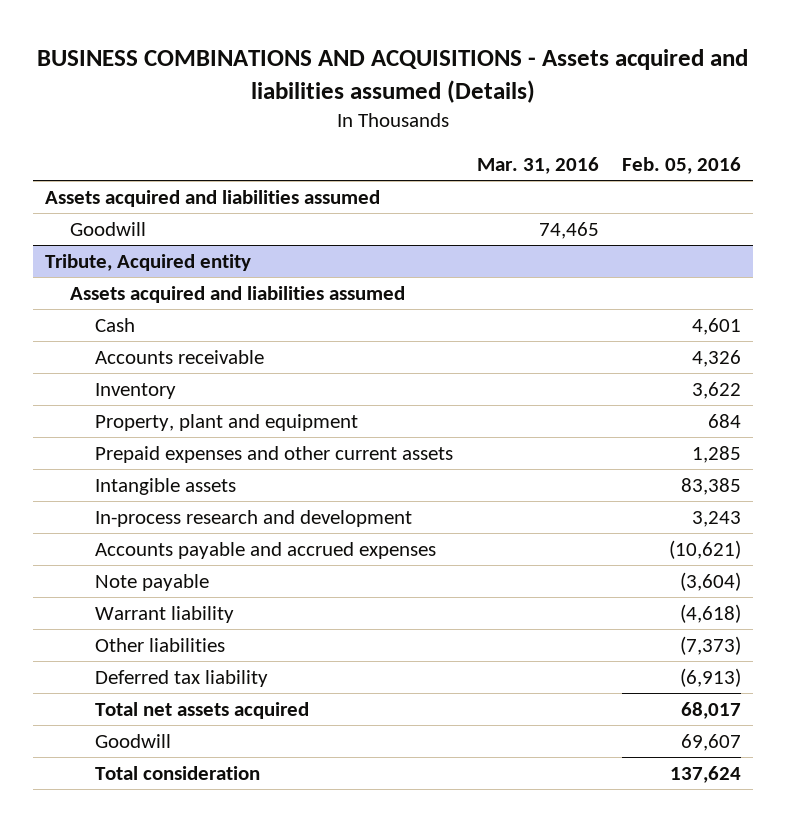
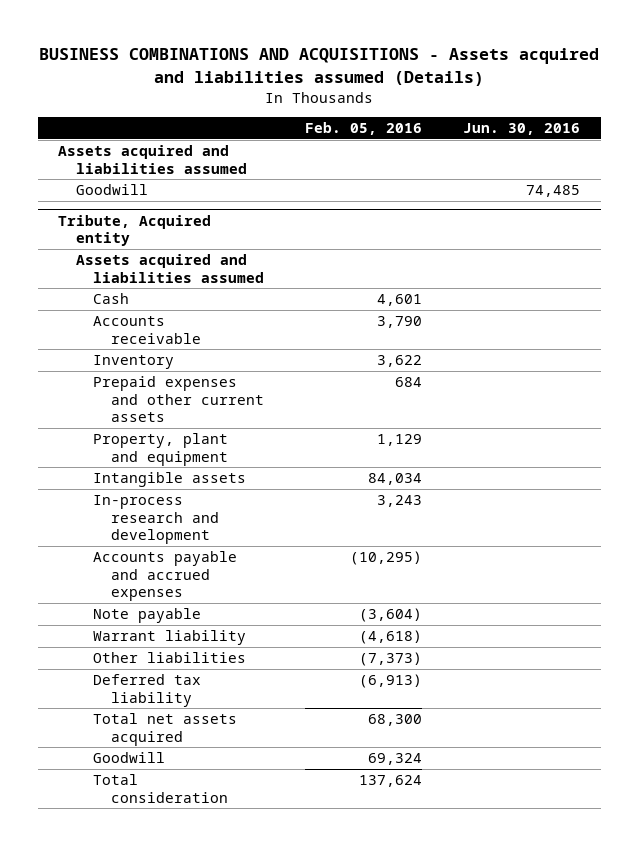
- | Mar. 31, 2016 | Feb. 05, 2016
+ | Feb. 05, 2016 | Jun. 30, 2016
@ Tribute, Acquired entity
- Accounts receivable | | 4,326
+ Accounts receivable | 3,790 |
- Property, plant and equipment | | 684
- Prepaid expenses and other current assets | | 1,285
- Intangible assets | | 83,385
+ Prepaid expenses and other current assets | 684 |
+ Property, plant and equipment | 1,129 |
+ Intangible assets | 84,034 |
- Accounts payable and accrued expenses | | (10,621)
+ Accounts payable and accrued expenses | (10,295) |
- Total net assets acquired | | 68,017
- Goodwill | | 69,607
+ Total net assets acquired | 68,300 |
+ Goodwill | 69,324 |

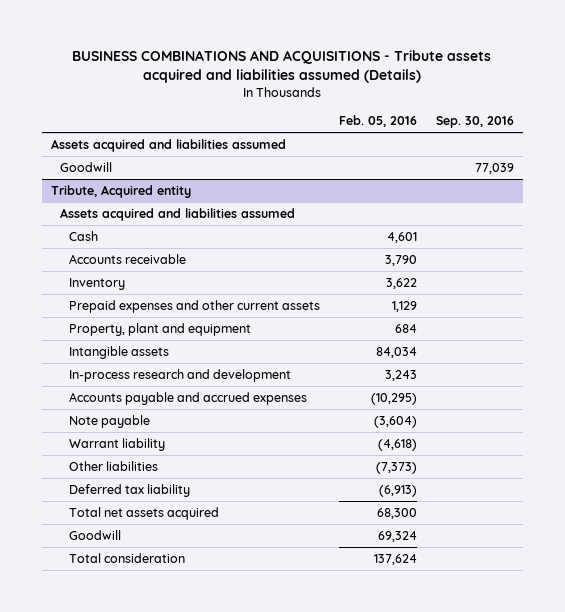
- BUSINESS COMBINATIONS AND ACQUISITIONS - Assets acquired and liabilities assumed (Details)
+ BUSINESS COMBINATIONS AND ACQUISITIONS - Tribute assets acquired and liabilities assumed (Details)
- | Feb. 05, 2016 | Jun. 30, 2016
+ | Feb. 05, 2016 | Sep. 30, 2016
@ Tribute, Acquired entity
- Prepaid expenses and other current assets | 684 |
- Property, plant and equipment | 1,129 |
+ Prepaid expenses and other current assets | 1,129 |
+ Property, plant and equipment | 684 |

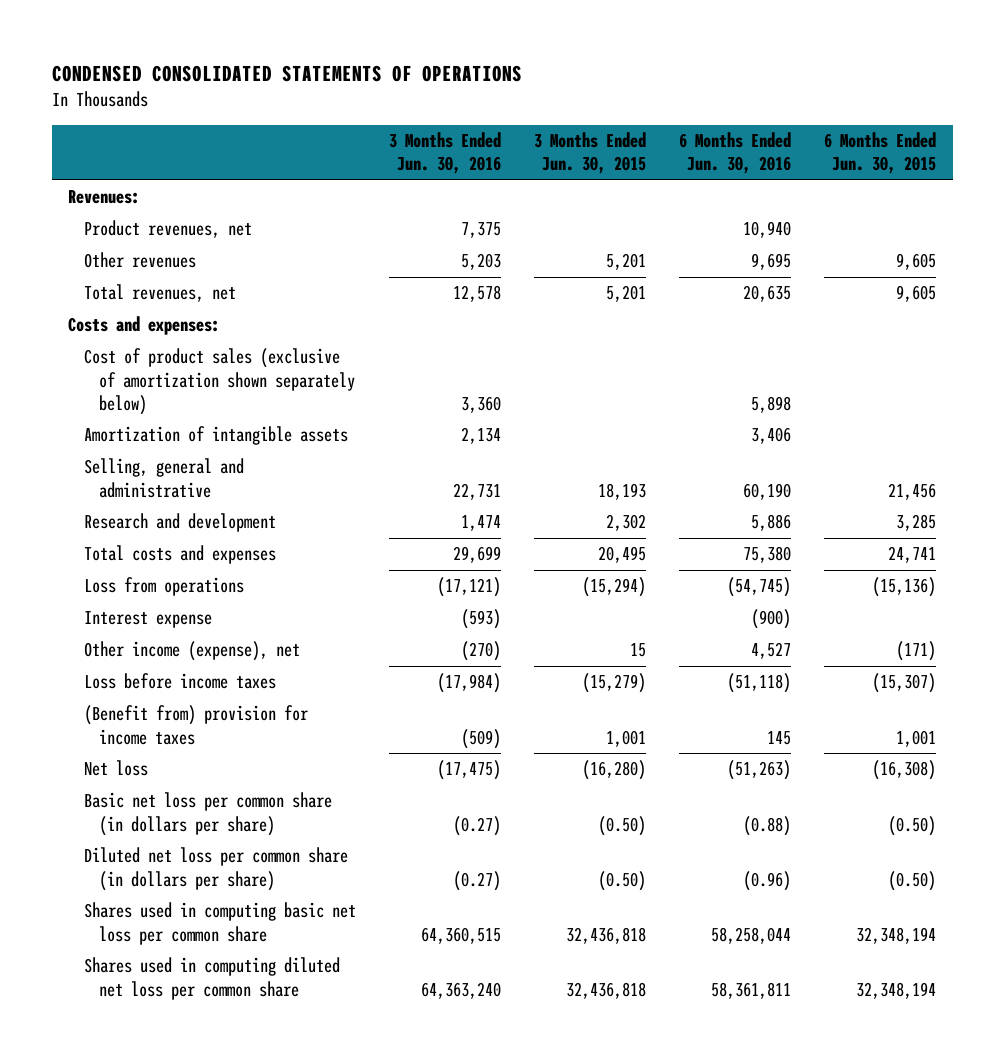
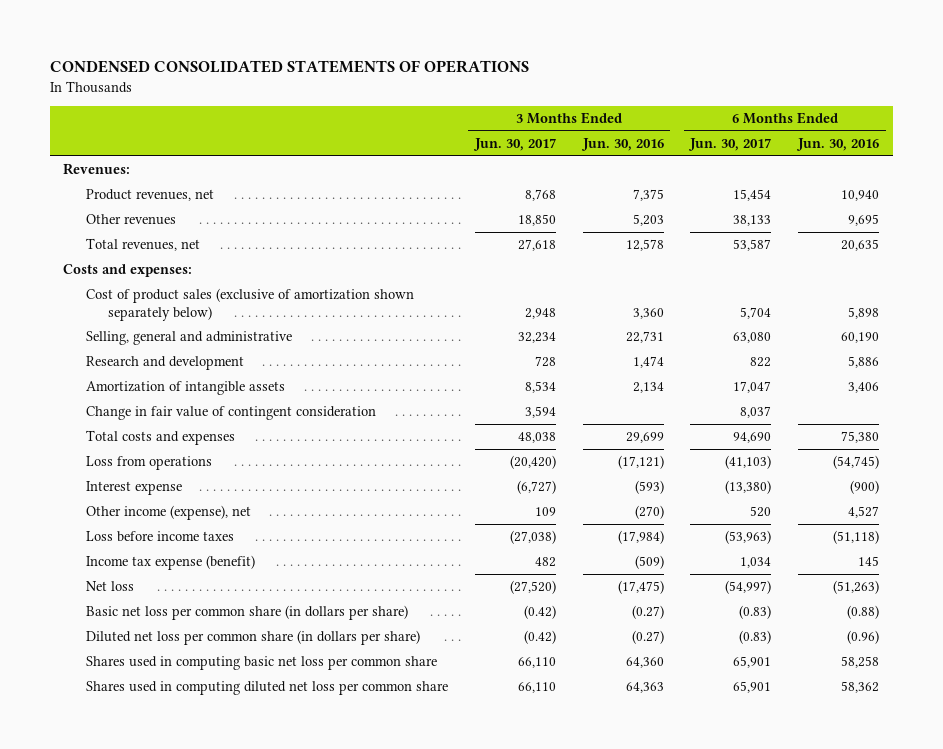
- | 3 Months Ended Jun. 30, 2016 | 3 Months Ended Jun. 30, 2015 | 6 Months Ended Jun. 30, 2016 | 6 Months Ended Jun. 30, 2015
+ | 3 Months Ended Jun. 30, 2017 | 3 Months Ended Jun. 30, 2016 | 6 Months Ended Jun. 30, 2017 | 6 Months Ended Jun. 30, 2016
moved down: Amortization of intangible assets | 8,534 | 2,134 | 17,047 | 3,406
+ Change in fair value of contingent consideration | 3,594 | | 8,037 |
- (Benefit from) provision for income taxes | (509) | 1,001 | 145 | 1,001
+ Income tax expense (benefit) | 482 | (509) | 1,034 | 145
- Shares used in computing basic net loss per common share | 64,360,515 | 32,436,818 | 58,258,044 | 32,348,194
- Shares used in computing diluted net loss per common share | 64,363,240 | 32,436,818 | 58,361,811 | 32,348,194
+ Shares used in computing basic net loss per common share | 66,110 | 64,360 | 65,901 | 58,258
+ Shares used in computing diluted net loss per common share | 66,110 | 64,363 | 65,901 | 58,362

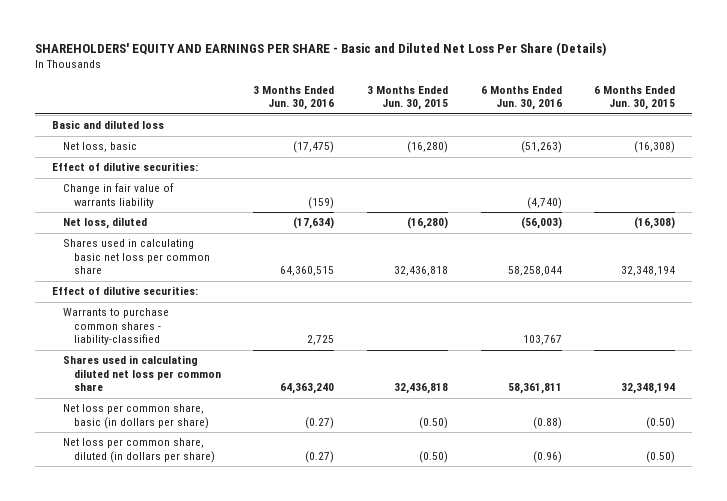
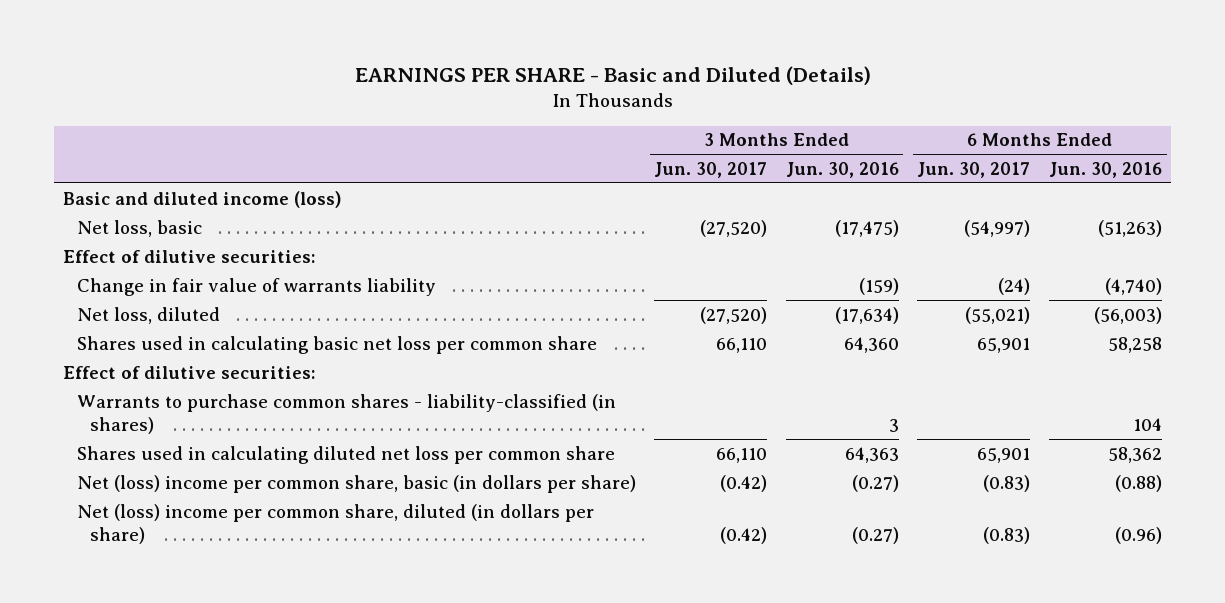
- SHAREHOLDERS' EQUITY AND EARNINGS PER SHARE - Basic and Diluted Net Loss Per Share (Details)
+ EARNINGS PER SHARE - Basic and Diluted (Details)
- | 3 Months Ended Jun. 30, 2016 | 3 Months Ended Jun. 30, 2015 | 6 Months Ended Jun. 30, 2016 | 6 Months Ended Jun. 30, 2015
+ | 3 Months Ended Jun. 30, 2017 | 3 Months Ended Jun. 30, 2016 | 6 Months Ended Jun. 30, 2017 | 6 Months Ended Jun. 30, 2016
- Basic and diluted loss
+ Basic and diluted income (loss)
- Shares used in calculating basic net loss per common share | 64,360,515 | 32,436,818 | 58,258,044 | 32,348,194
+ Shares used in calculating basic net loss per common share | 66,110 | 64,360 | 65,901 | 58,258
- Warrants to purchase common shares - liability-classified | 2,725 | | 103,767 |
- Shares used in calculating diluted net loss per common share | 64,363,240 | 32,436,818 | 58,361,811 | 32,348,194
- Net loss per common share, basic (in dollars per share) | (0.27) | (0.50) | (0.88) | (0.50)
- Net loss per common share, diluted (in dollars per share) | (0.27) | (0.50) | (0.96) | (0.50)
+ Warrants to purchase common shares - liability-classified (in shares) | | 3 | | 104
+ Shares used in calculating diluted net loss per common share | 66,110 | 64,363 | 65,901 | 58,362
+ Net (loss) income per common share, basic (in dollars per share) | (0.42) | (0.27) | (0.83) | (0.88)
+ Net (loss) income per common share, diluted (in dollars per share) | (0.42) | (0.27) | (0.83) | (0.96)

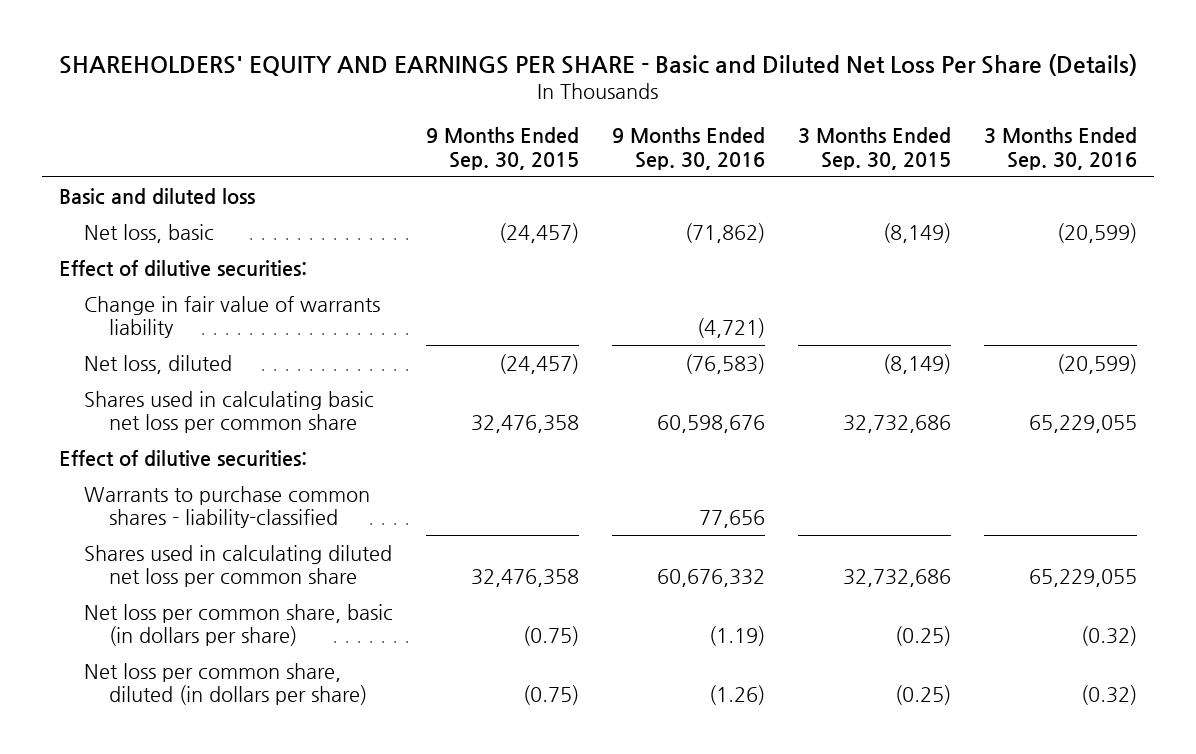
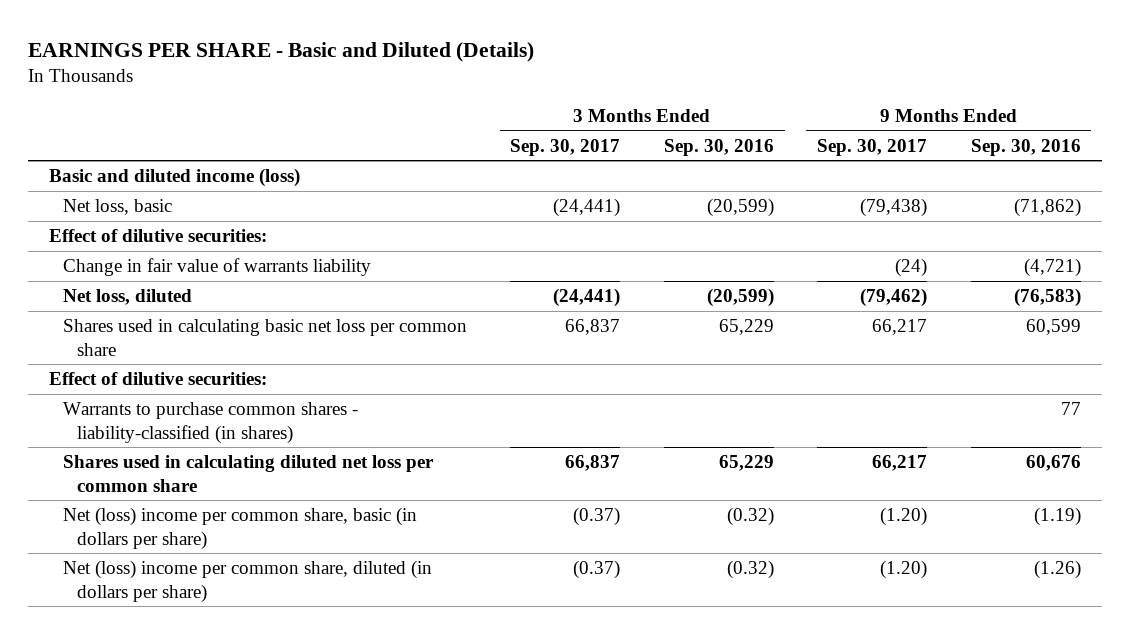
- SHAREHOLDERS' EQUITY AND EARNINGS PER SHARE - Basic and Diluted Net Loss Per Share (Details)
+ EARNINGS PER SHARE - Basic and Diluted (Details)
- | 9 Months Ended Sep. 30, 2015 | 9 Months Ended Sep. 30, 2016 | 3 Months Ended Sep. 30, 2015 | 3 Months Ended Sep. 30, 2016
+ | 3 Months Ended Sep. 30, 2017 | 3 Months Ended Sep. 30, 2016 | 9 Months Ended Sep. 30, 2017 | 9 Months Ended Sep. 30, 2016
- Basic and diluted loss
+ Basic and diluted income (loss)
- Shares used in calculating basic net loss per common share | 32,476,358 | 60,598,676 | 32,732,686 | 65,229,055
+ Shares used in calculating basic net loss per common share | 66,837 | 65,229 | 66,217 | 60,599
- Warrants to purchase common shares - liability-classified | | 77,656 | |
- Shares used in calculating diluted net loss per common share | 32,476,358 | 60,676,332 | 32,732,686 | 65,229,055
- Net loss per common share, basic (in dollars per share) | (0.75) | (1.19) | (0.25) | (0.32)
- Net loss per common share, diluted (in dollars per share) | (0.75) | (1.26) | (0.25) | (0.32)
+ Warrants to purchase common shares - liability-classified (in shares) | | | | 77
+ Shares used in calculating diluted net loss per common share | 66,837 | 65,229 | 66,217 | 60,676
+ Net (loss) income per common share, basic (in dollars per share) | (0.37) | (0.32) | (1.20) | (1.19)
+ Net (loss) income per common share, diluted (in dollars per share) | (0.37) | (0.32) | (1.20) | (1.26)

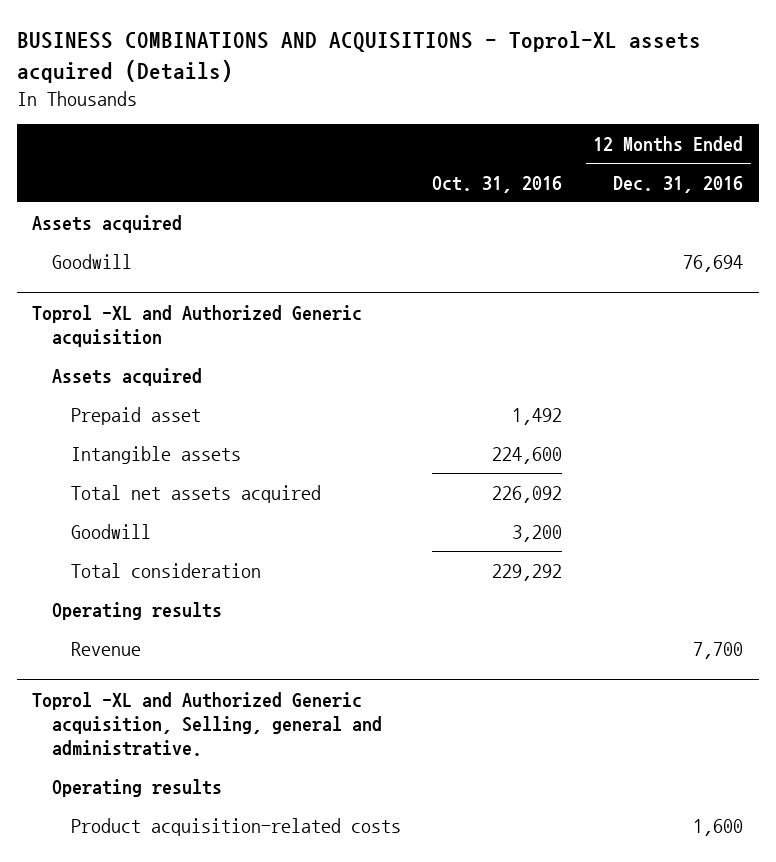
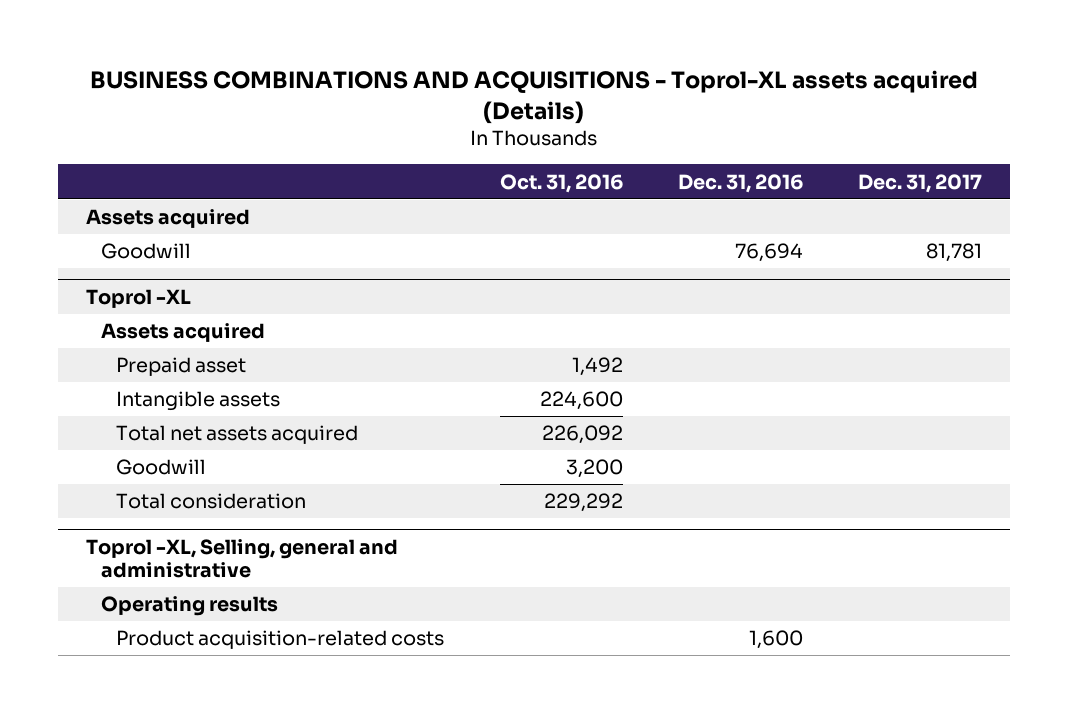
- | Oct. 31, 2016 | 12 Months Ended Dec. 31, 2016
+ | Oct. 31, 2016 | Dec. 31, 2016 | Dec. 31, 2017
- Toprol -XL and Authorized Generic acquisition
+ Toprol -XL
- Operating results
- Revenue | | 7,700
- Toprol -XL and Authorized Generic acquisition, Selling, general and administrative.
+ Toprol -XL, Selling, general and administrative

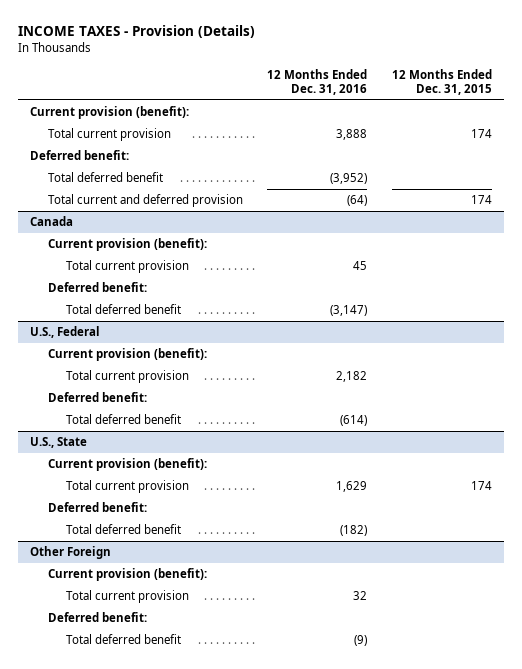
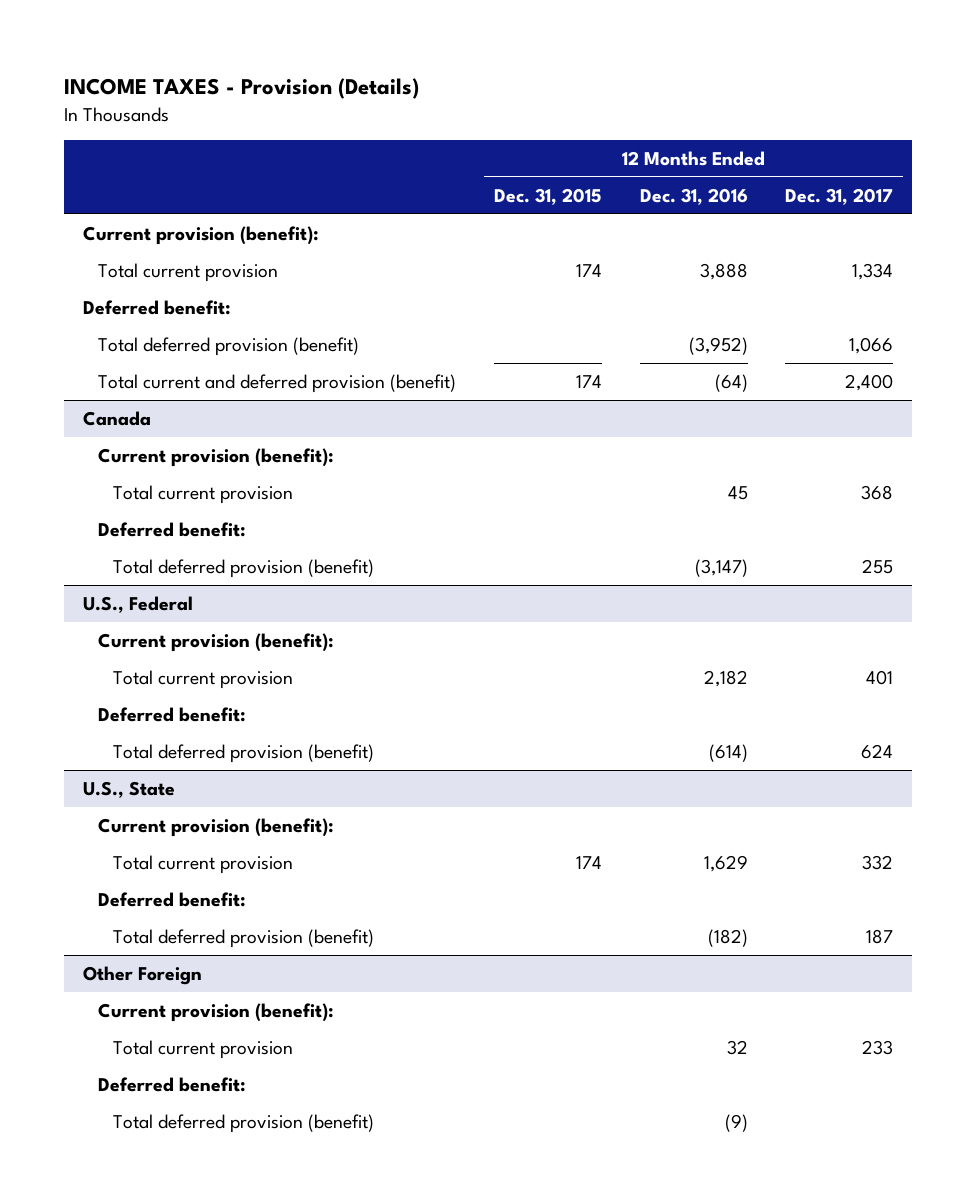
- | 12 Months Ended Dec. 31, 2016 | 12 Months Ended Dec. 31, 2015
+ | 12 Months Ended Dec. 31, 2015 | 12 Months Ended Dec. 31, 2016 | 12 Months Ended Dec. 31, 2017
- Total deferred benefit | (3,952) |
- Total current and deferred provision | (64) | 174
+ Total deferred provision (benefit) | | (3,952) | 1,066
+ Total current and deferred provision (benefit) | 174 | (64) | 2,400
@ Canada
- Total deferred benefit | (3,147) |
+ Total deferred provision (benefit) | | (3,147) | 255
@ U.S., Federal
- Total deferred benefit | (614) |
+ Total deferred provision (benefit) | | (614) | 624
@ U.S., State
- Total deferred benefit | (182) |
+ Total deferred provision (benefit) | | (182) | 187
@ Other Foreign
- Total deferred benefit | (9) |
+ Total deferred provision (benefit) | | (9) |

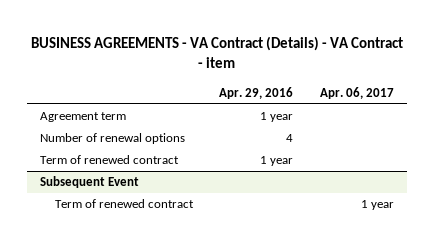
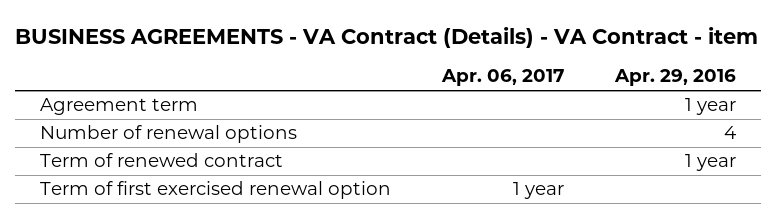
- | Apr. 29, 2016 | Apr. 06, 2017
+ | Apr. 06, 2017 | Apr. 29, 2016
- Subsequent Event
- Term of renewed contract | | 1 year
+ Term of first exercised renewal option | 1 year |

